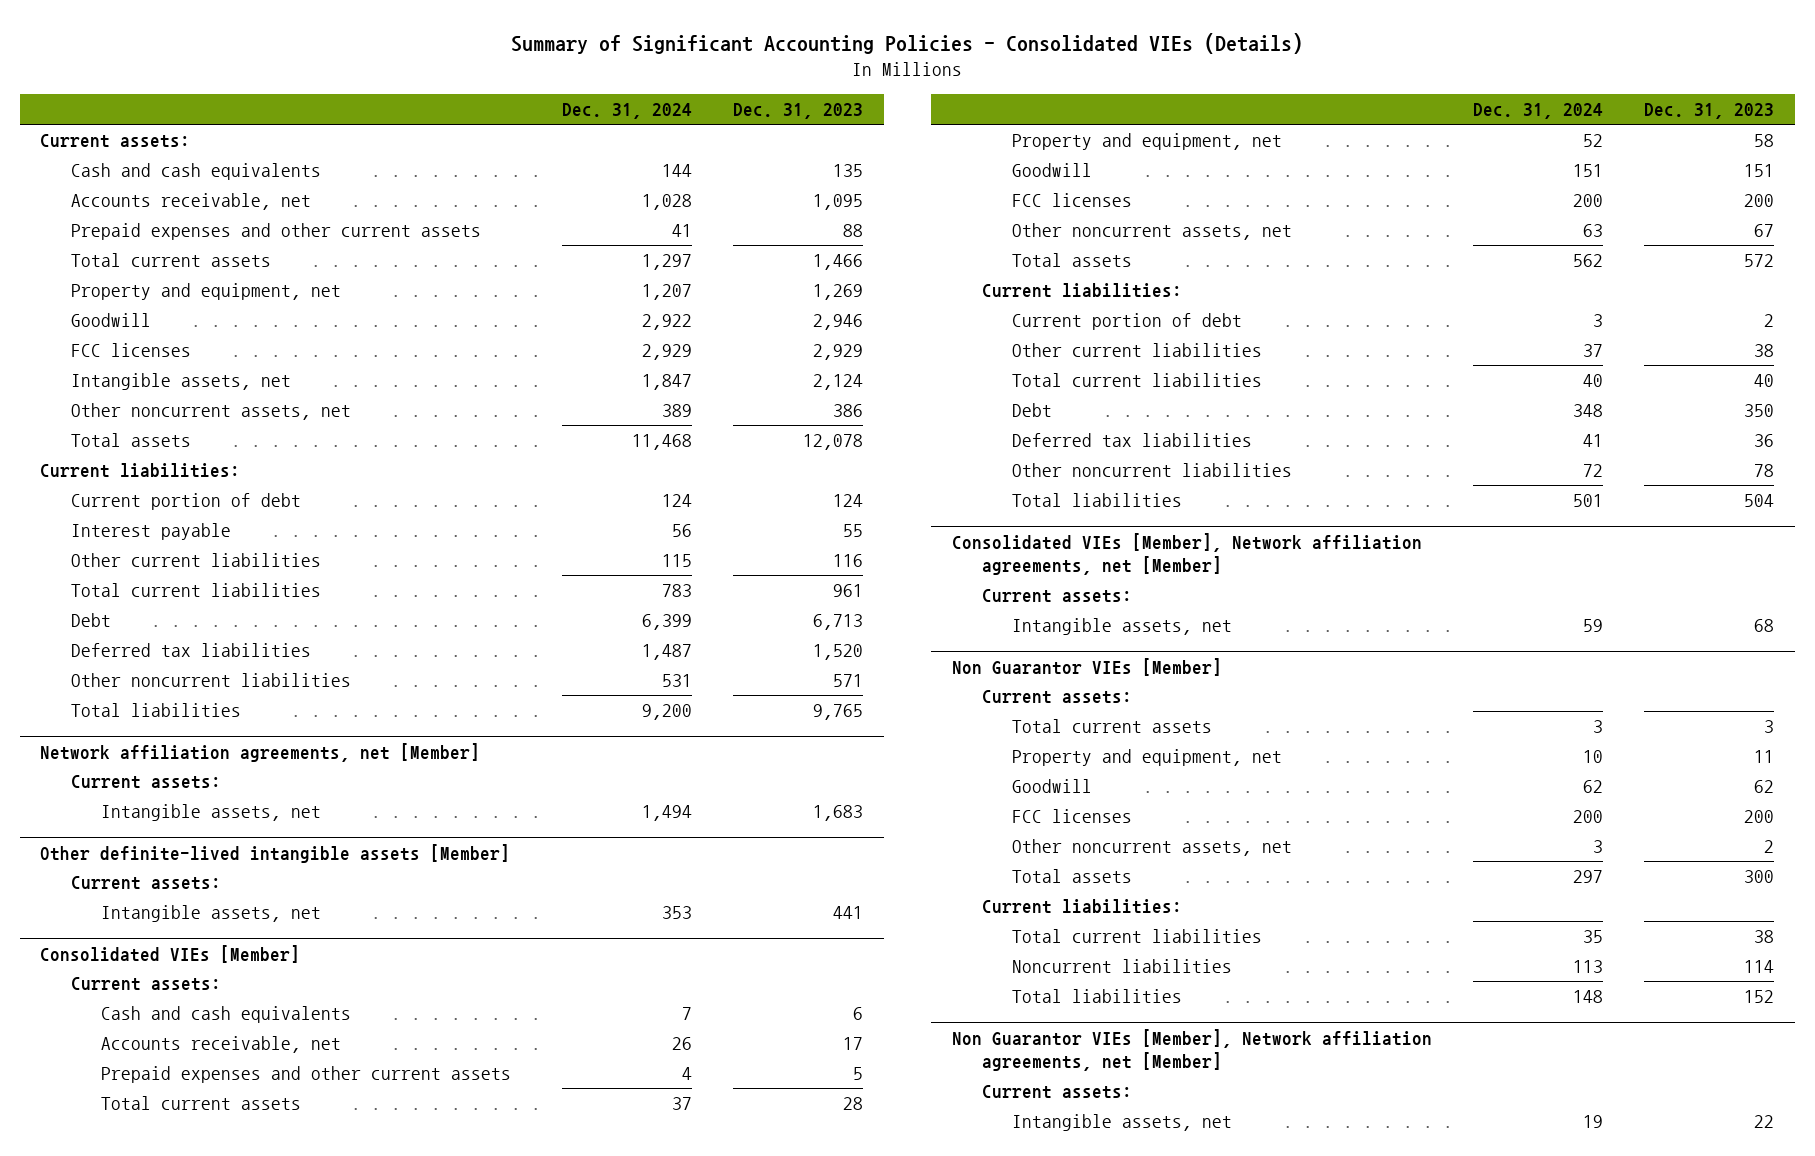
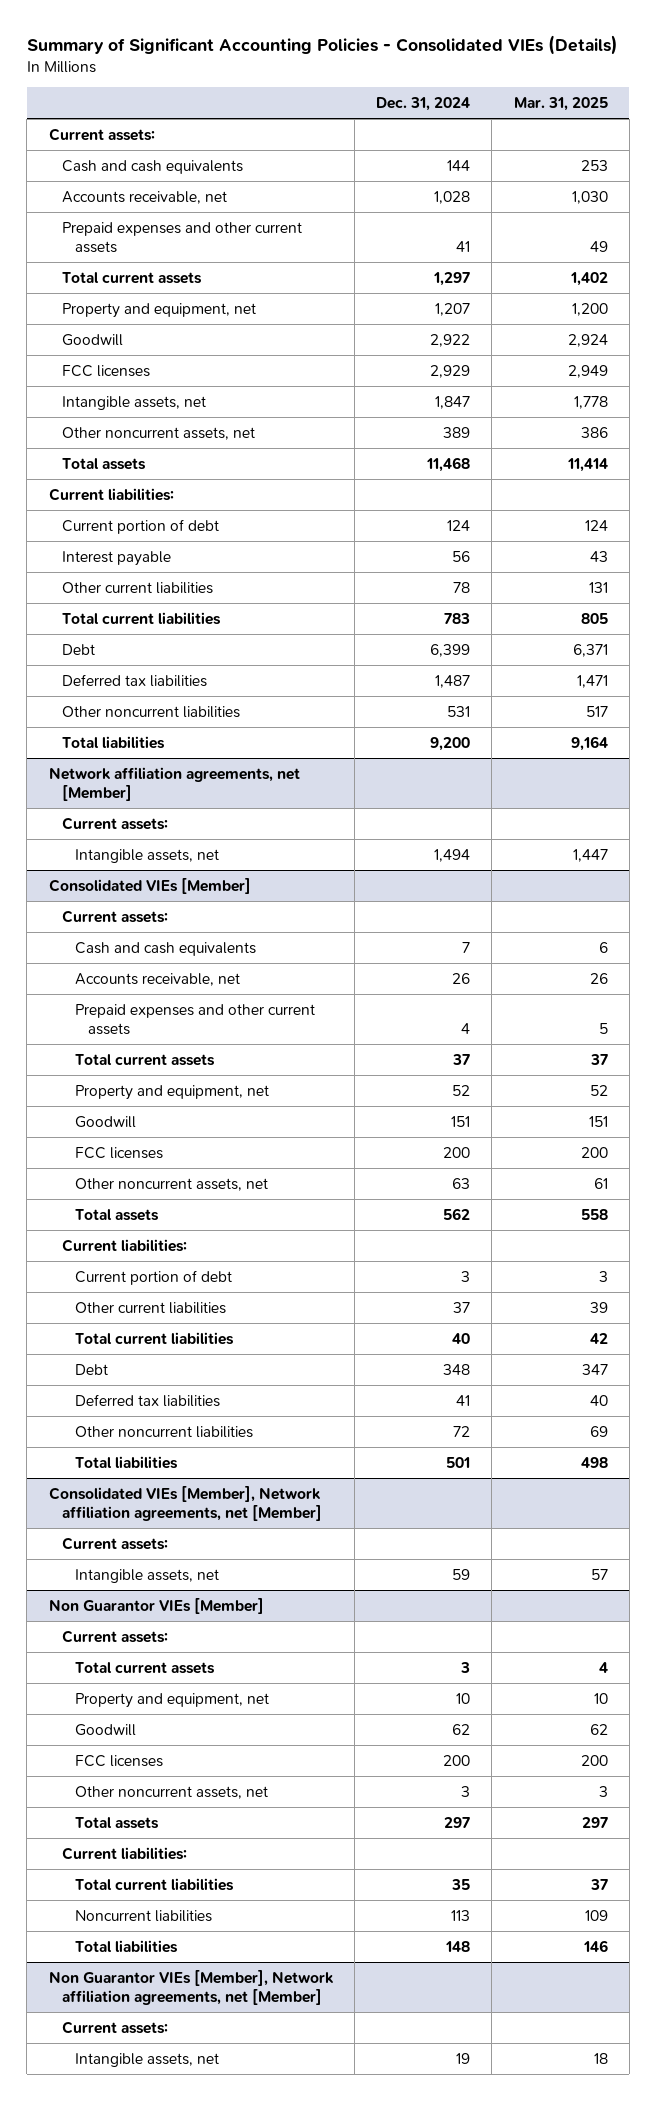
- | Dec. 31, 2024 | Dec. 31, 2023
+ | Dec. 31, 2024 | Mar. 31, 2025
- Other current liabilities | 115 | 116
+ Other current liabilities | 78 | 131
- Other definite-lived intangible assets [Member]
- Current assets:
- Intangible assets, net | 353 | 441

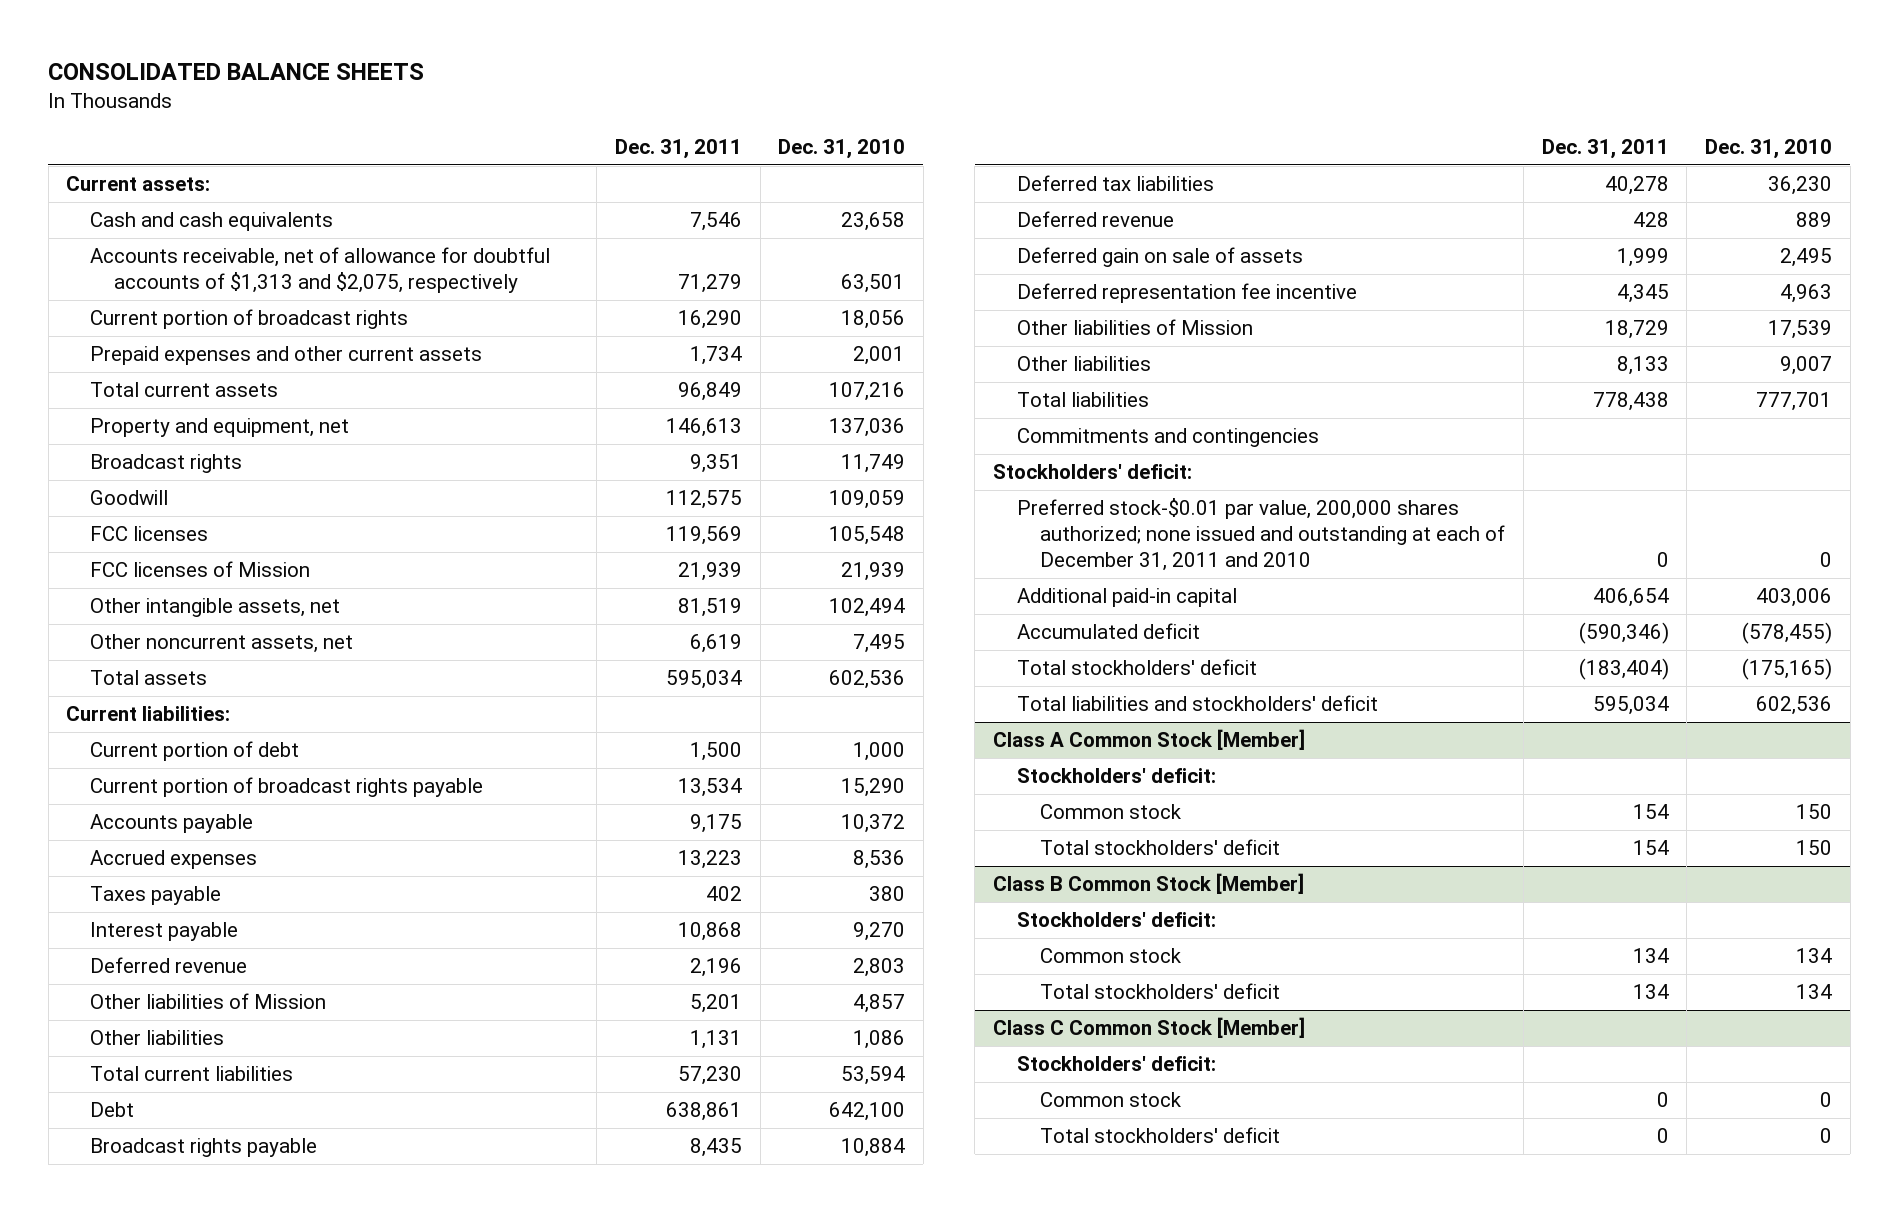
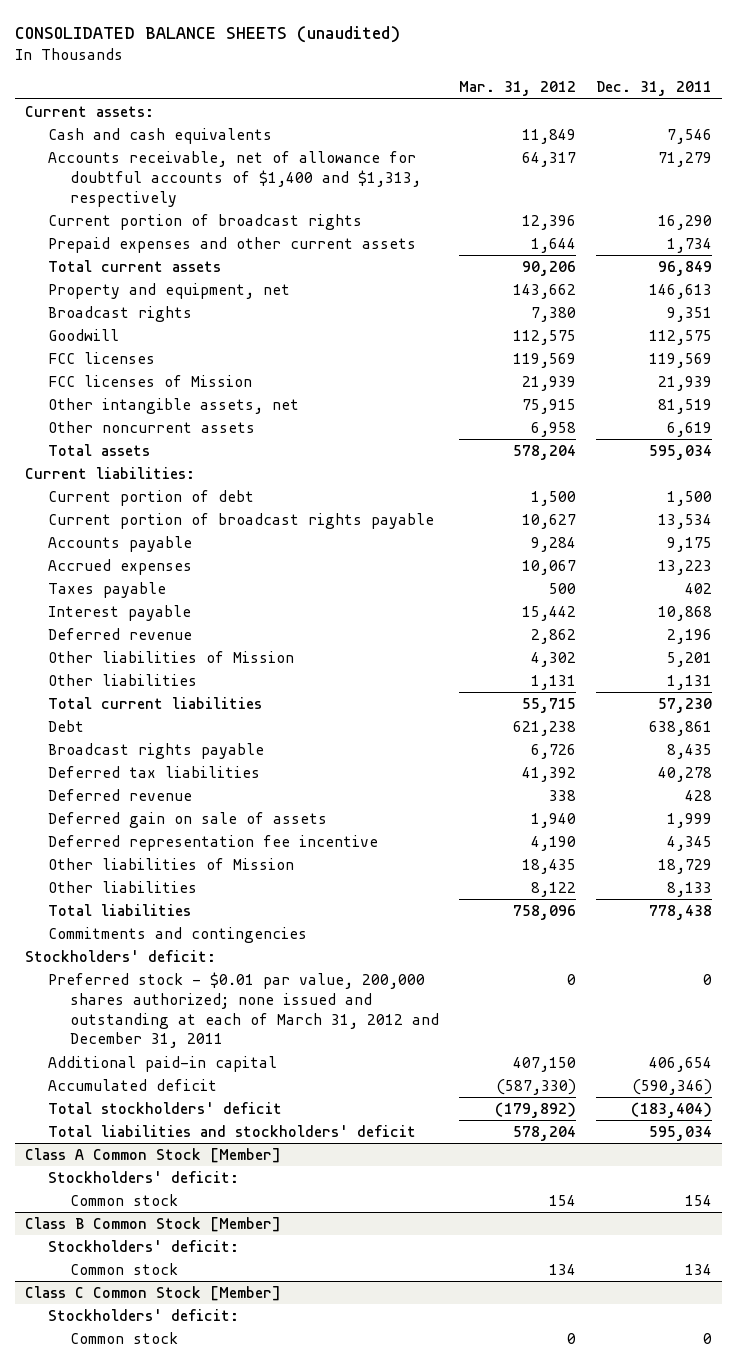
- CONSOLIDATED BALANCE SHEETS
+ CONSOLIDATED BALANCE SHEETS (unaudited)
- | Dec. 31, 2011 | Dec. 31, 2010
+ | Mar. 31, 2012 | Dec. 31, 2011
- Accounts receivable, net of allowance for doubtful accounts of $1,313 and $2,075, respectively | 71,279 | 63,501
+ Accounts receivable, net of allowance for doubtful accounts of $1,400 and $1,313, respectively | 64,317 | 71,279
- Other noncurrent assets, net | 6,619 | 7,495
+ Other noncurrent assets | 6,958 | 6,619
- Preferred stock-$0.01 par value, 200,000 shares authorized; none issued and outstanding at each of December 31, 2011 and 2010 | 0 | 0
+ Preferred stock - $0.01 par value, 200,000 shares authorized; none issued and outstanding at each of March 31, 2012 and December 31, 2011 | 0 | 0
@ Class A Common Stock [Member]
- Total stockholders' deficit | 154 | 150
@ Class B Common Stock [Member]
- Total stockholders' deficit | 134 | 134
@ Class C Common Stock [Member]
- Total stockholders' deficit | 0 | 0

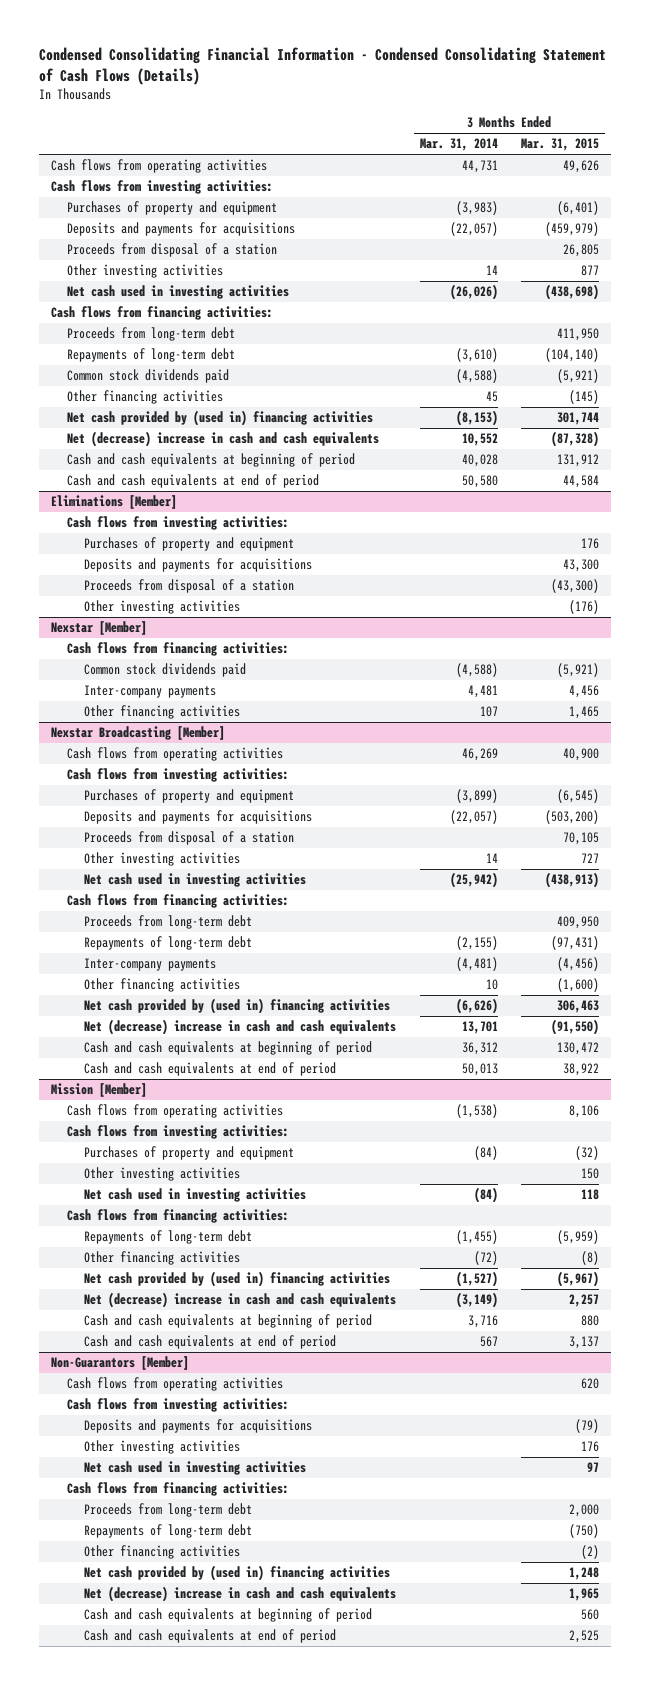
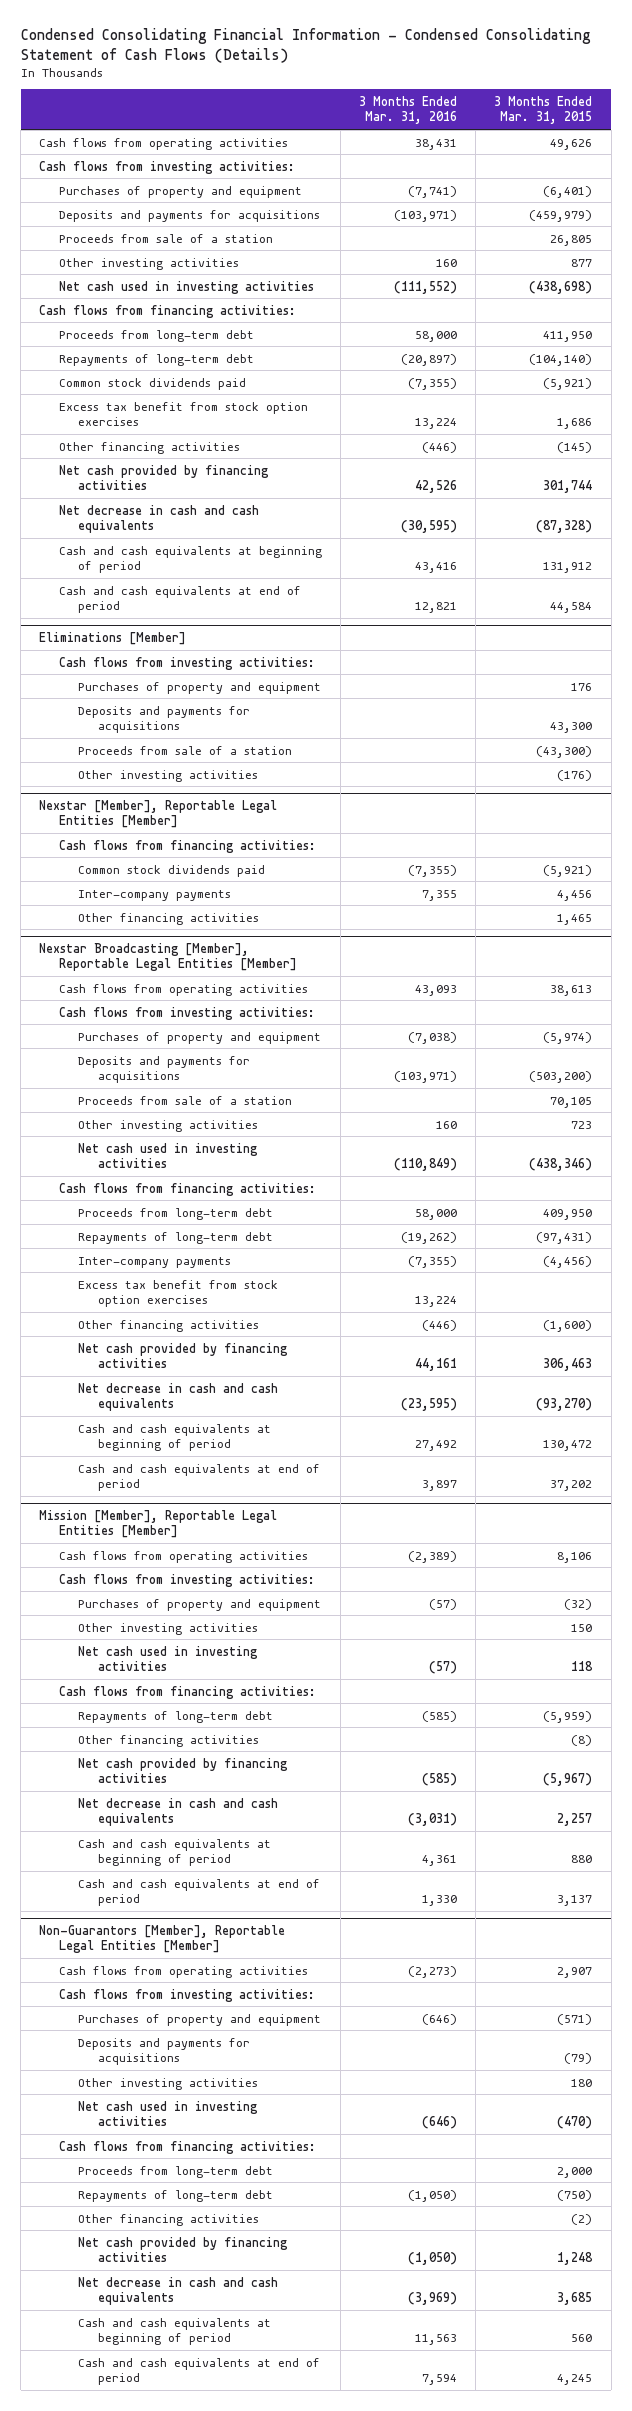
- | 3 Months Ended Mar. 31, 2014 | 3 Months Ended Mar. 31, 2015
+ | 3 Months Ended Mar. 31, 2016 | 3 Months Ended Mar. 31, 2015
- Proceeds from disposal of a station | | 26,805
+ Proceeds from sale of a station | | 26,805
+ Excess tax benefit from stock option exercises | 13,224 | 1,686
- Net cash provided by (used in) financing activities | (8,153) | 301,744
- Net (decrease) increase in cash and cash equivalents | 10,552 | (87,328)
+ Net cash provided by financing activities | 42,526 | 301,744
+ Net decrease in cash and cash equivalents | (30,595) | (87,328)
@ Eliminations [Member]
- Proceeds from disposal of a station | | (43,300)
+ Proceeds from sale of a station | | (43,300)
- Nexstar [Member]
+ Nexstar [Member], Reportable Legal Entities [Member]
- Nexstar Broadcasting [Member]
- Cash flows from operating activities | 46,269 | 40,900
+ Nexstar Broadcasting [Member], Reportable Legal Entities [Member]
+ Cash flows from operating activities | 43,093 | 38,613
- Purchases of property and equipment | (3,899) | (6,545)
+ Purchases of property and equipment | (7,038) | (5,974)
- Proceeds from disposal of a station | | 70,105
- Other investing activities | 14 | 727
- Net cash used in investing activities | (25,942) | (438,913)
+ Proceeds from sale of a station | | 70,105
+ Other investing activities | 160 | 723
+ Net cash used in investing activities | (110,849) | (438,346)
+ Excess tax benefit from stock option exercises | 13,224 |
- Net cash provided by (used in) financing activities | (6,626) | 306,463
- Net (decrease) increase in cash and cash equivalents | 13,701 | (91,550)
+ Net cash provided by financing activities | 44,161 | 306,463
+ Net decrease in cash and cash equivalents | (23,595) | (93,270)
- Cash and cash equivalents at end of period | 50,013 | 38,922
- Mission [Member]
+ Cash and cash equivalents at end of period | 3,897 | 37,202
+ Mission [Member], Reportable Legal Entities [Member]
- Net cash provided by (used in) financing activities | (1,527) | (5,967)
- Net (decrease) increase in cash and cash equivalents | (3,149) | 2,257
+ Net cash provided by financing activities | (585) | (5,967)
+ Net decrease in cash and cash equivalents | (3,031) | 2,257
- Non-Guarantors [Member]
- Cash flows from operating activities | | 620
+ Non-Guarantors [Member], Reportable Legal Entities [Member]
+ Cash flows from operating activities | (2,273) | 2,907
+ Purchases of property and equipment | (646) | (571)
- Other investing activities | | 176
- Net cash used in investing activities | | 97
+ Other investing activities | | 180
+ Net cash used in investing activities | (646) | (470)
- Net cash provided by (used in) financing activities | | 1,248
- Net (decrease) increase in cash and cash equivalents | | 1,965
+ Net cash provided by financing activities | (1,050) | 1,248
+ Net decrease in cash and cash equivalents | (3,969) | 3,685
- Cash and cash equivalents at end of period | | 2,525
+ Cash and cash equivalents at end of period | 7,594 | 4,245

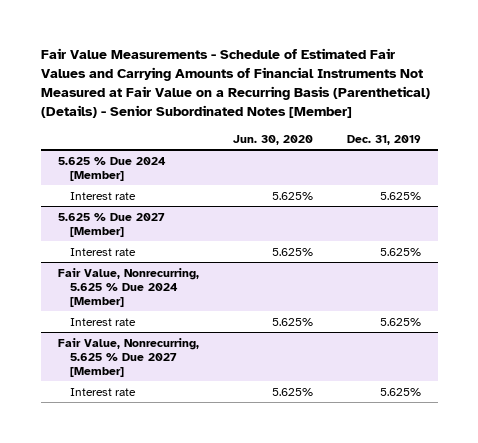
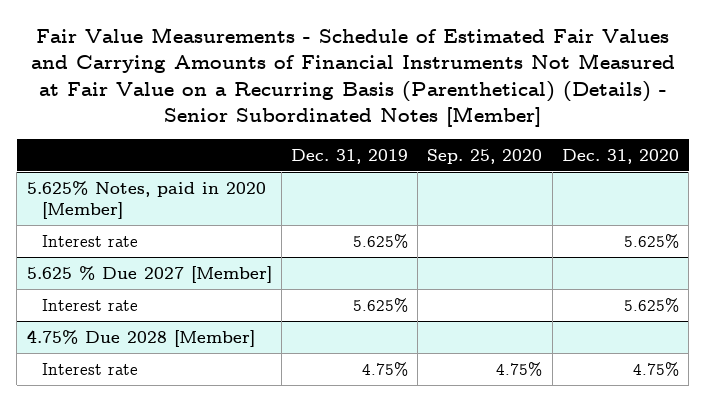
- | Jun. 30, 2020 | Dec. 31, 2019
+ | Dec. 31, 2019 | Sep. 25, 2020 | Dec. 31, 2020
- 5.625 % Due 2024 [Member]
+ 5.625% Notes, paid in 2020 [Member]
- Fair Value, Nonrecurring, 5.625 % Due 2024 [Member]
- Interest rate | 5.625% | 5.625%
- Fair Value, Nonrecurring, 5.625 % Due 2027 [Member]
- Interest rate | 5.625% | 5.625%
+ 4.75% Due 2028 [Member]
+ Interest rate | 4.75% | 4.75% | 4.75%

